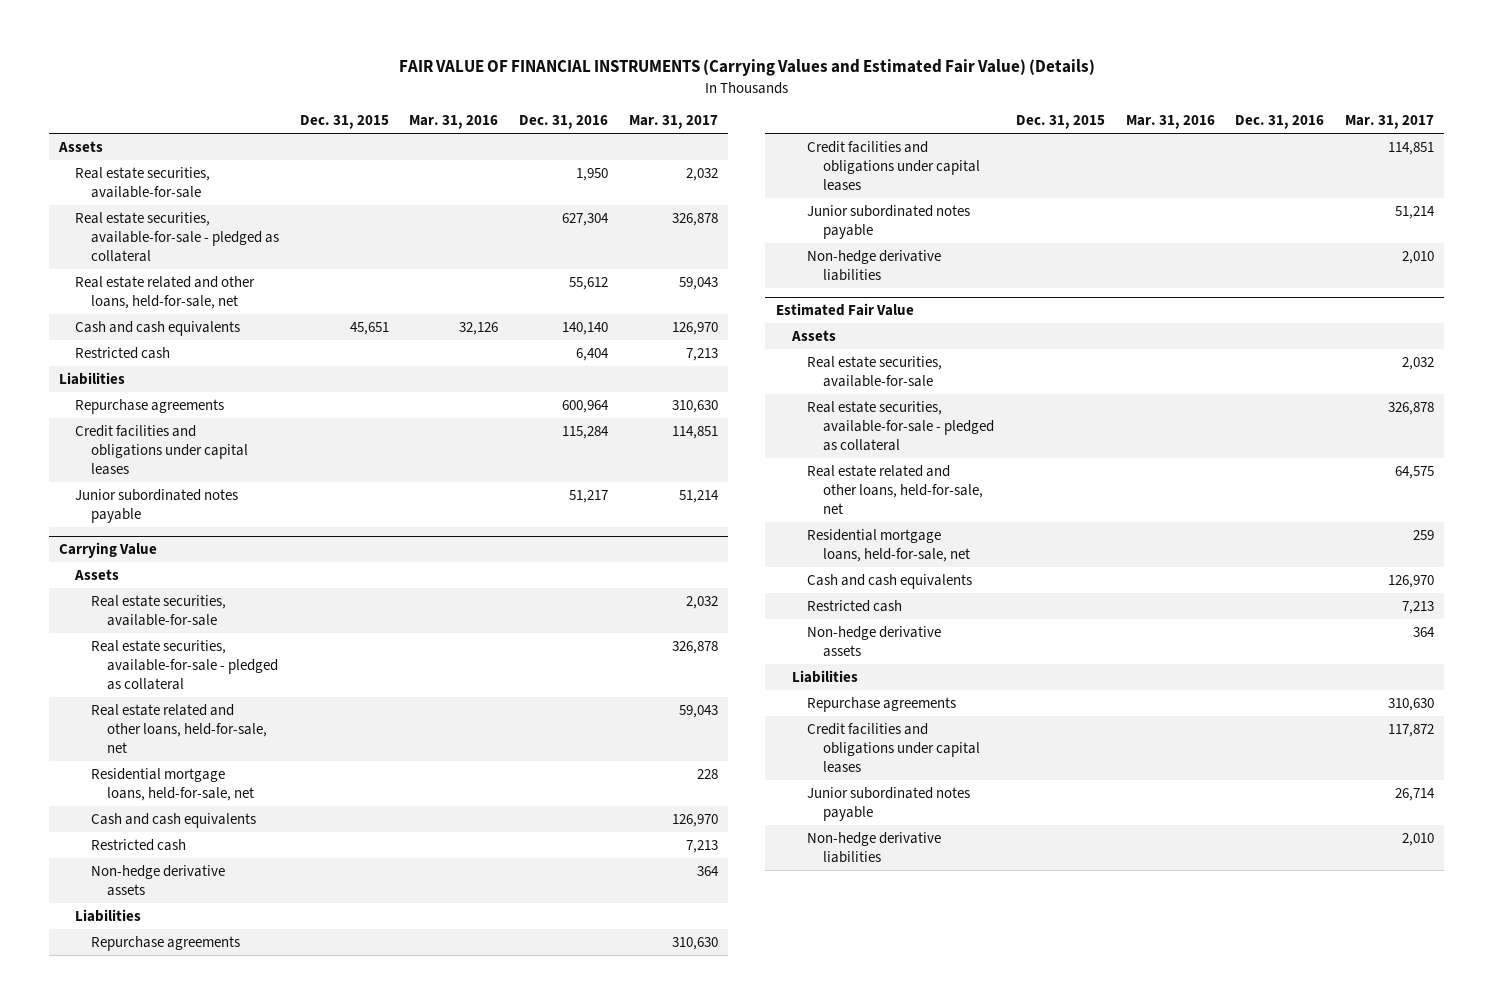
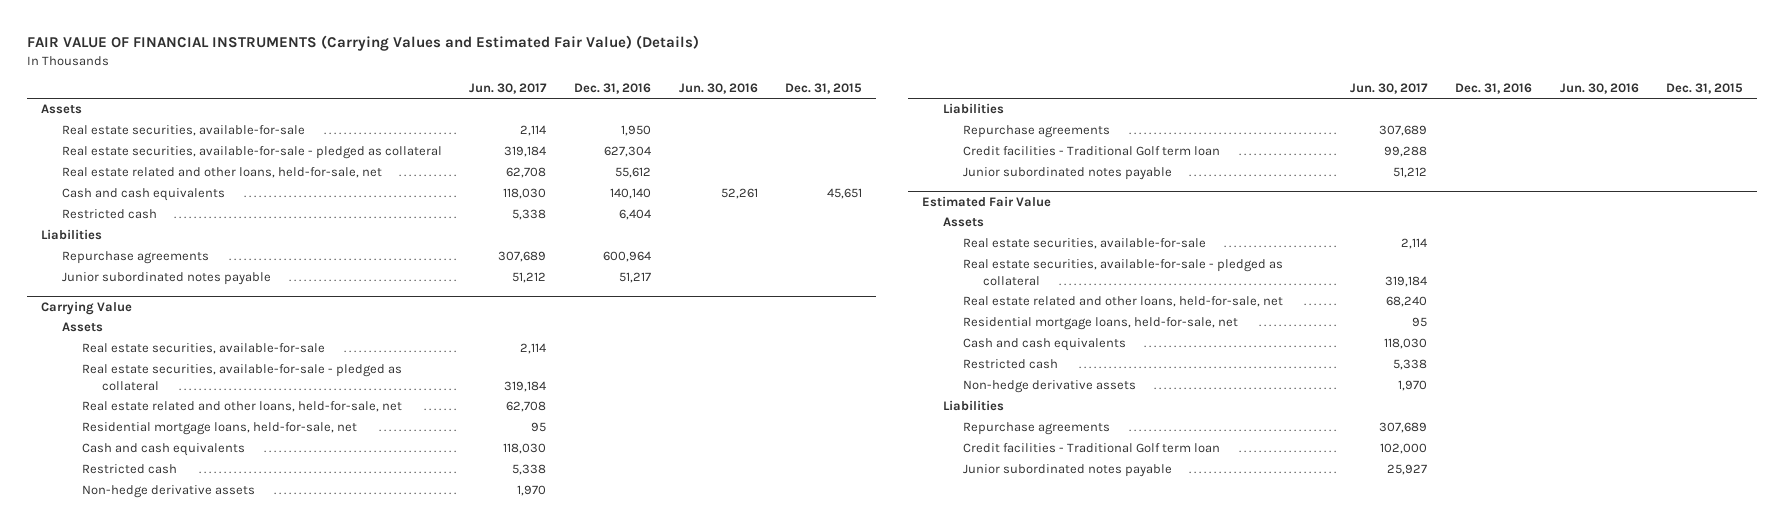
- | Dec. 31, 2015 | Mar. 31, 2016 | Dec. 31, 2016 | Mar. 31, 2017
+ | Jun. 30, 2017 | Dec. 31, 2016 | Jun. 30, 2016 | Dec. 31, 2015
- Credit facilities and obligations under capital leases | | | 115,284 | 114,851
@ Carrying Value
- Credit facilities and obligations under capital leases | | | | 114,851
+ Credit facilities - Traditional Golf term loan | 99,288 | | |
- Non-hedge derivative liabilities | | | | 2,010
@ Estimated Fair Value
- Credit facilities and obligations under capital leases | | | | 117,872
+ Credit facilities - Traditional Golf term loan | 102,000 | | |
- Non-hedge derivative liabilities | | | | 2,010

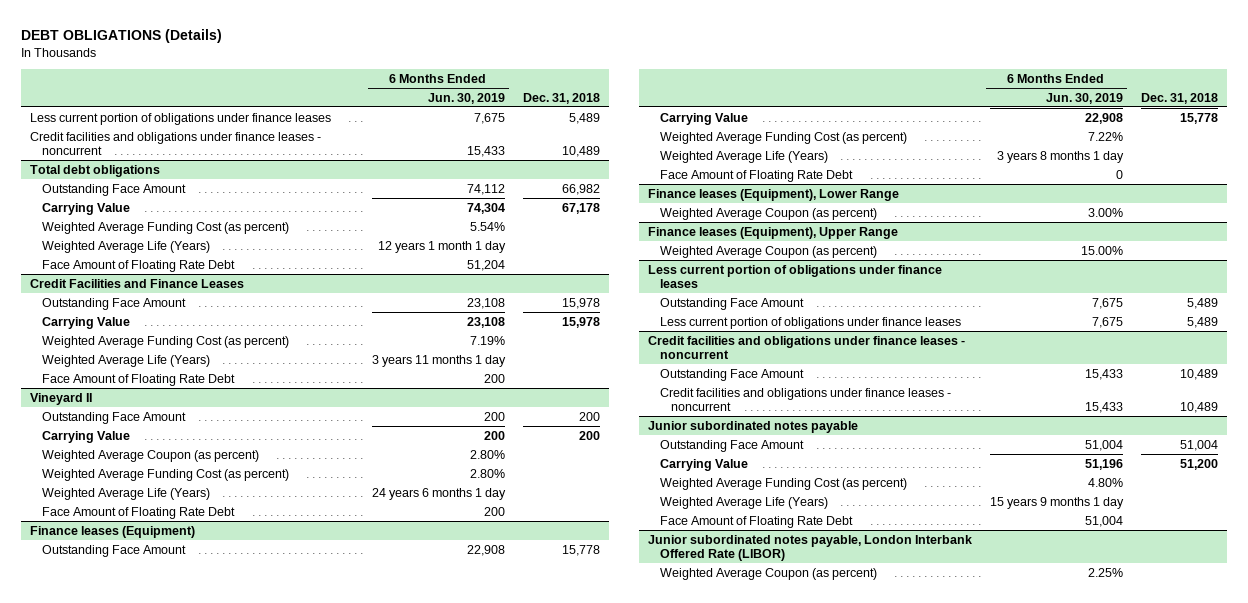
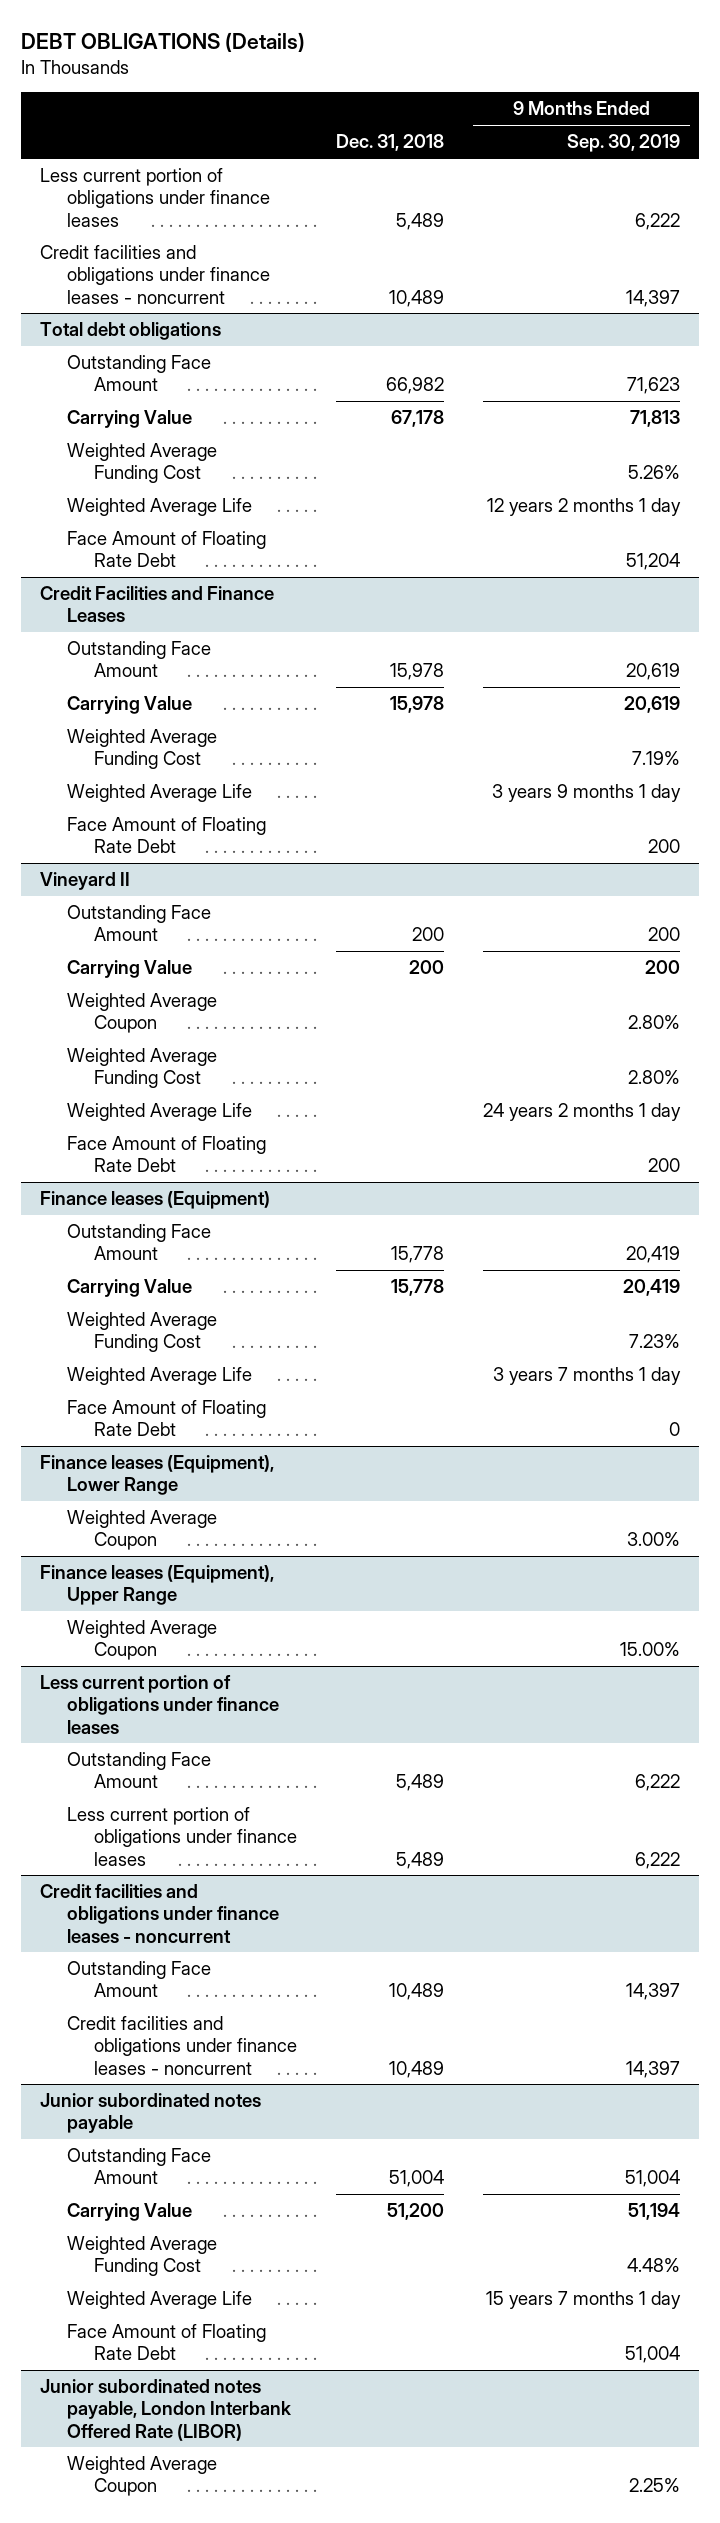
- | 6 Months Ended Jun. 30, 2019 | Dec. 31, 2018
+ | Dec. 31, 2018 | 9 Months Ended Sep. 30, 2019
@ Total debt obligations
- Weighted Average Funding Cost (as percent) | 5.54% |
- Weighted Average Life (Years) | 12 years 1 month 1 day |
+ Weighted Average Funding Cost | | 5.26%
+ Weighted Average Life | | 12 years 2 months 1 day
@ Credit Facilities and Finance Leases
- Weighted Average Funding Cost (as percent) | 7.19% |
- Weighted Average Life (Years) | 3 years 11 months 1 day |
+ Weighted Average Funding Cost | | 7.19%
+ Weighted Average Life | | 3 years 9 months 1 day
@ Vineyard II
- Weighted Average Coupon (as percent) | 2.80% |
- Weighted Average Funding Cost (as percent) | 2.80% |
- Weighted Average Life (Years) | 24 years 6 months 1 day |
+ Weighted Average Coupon | | 2.80%
+ Weighted Average Funding Cost | | 2.80%
+ Weighted Average Life | | 24 years 2 months 1 day
@ Finance leases (Equipment)
- Weighted Average Funding Cost (as percent) | 7.22% |
- Weighted Average Life (Years) | 3 years 8 months 1 day |
+ Weighted Average Funding Cost | | 7.23%
+ Weighted Average Life | | 3 years 7 months 1 day
@ Finance leases (Equipment), Lower Range
- Weighted Average Coupon (as percent) | 3.00% |
+ Weighted Average Coupon | | 3.00%
@ Finance leases (Equipment), Upper Range
- Weighted Average Coupon (as percent) | 15.00% |
+ Weighted Average Coupon | | 15.00%
@ Junior subordinated notes payable
- Weighted Average Funding Cost (as percent) | 4.80% |
- Weighted Average Life (Years) | 15 years 9 months 1 day |
+ Weighted Average Funding Cost | | 4.48%
+ Weighted Average Life | | 15 years 7 months 1 day
@ Junior subordinated notes payable, London Interbank Offered Rate (LIBOR)
- Weighted Average Coupon (as percent) | 2.25% |
+ Weighted Average Coupon | | 2.25%

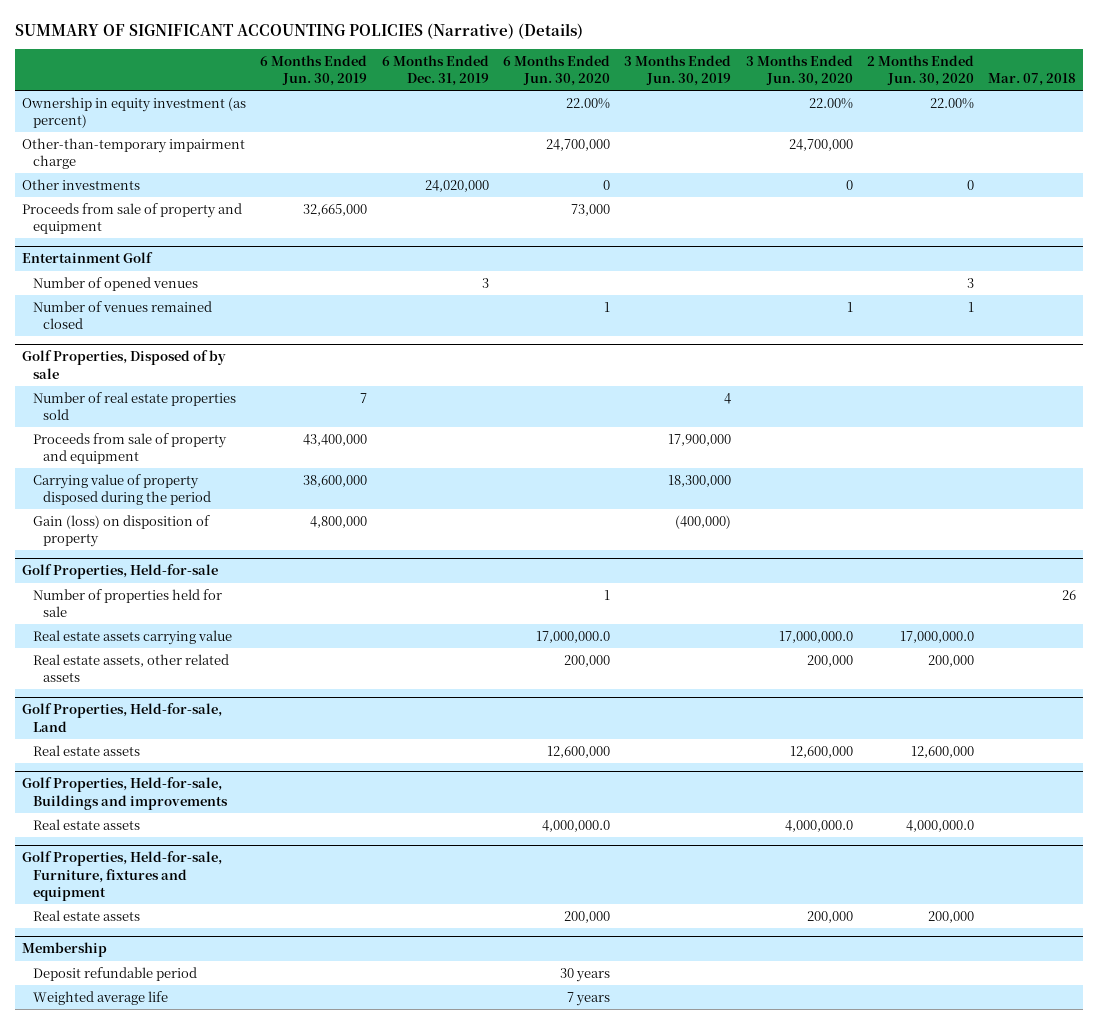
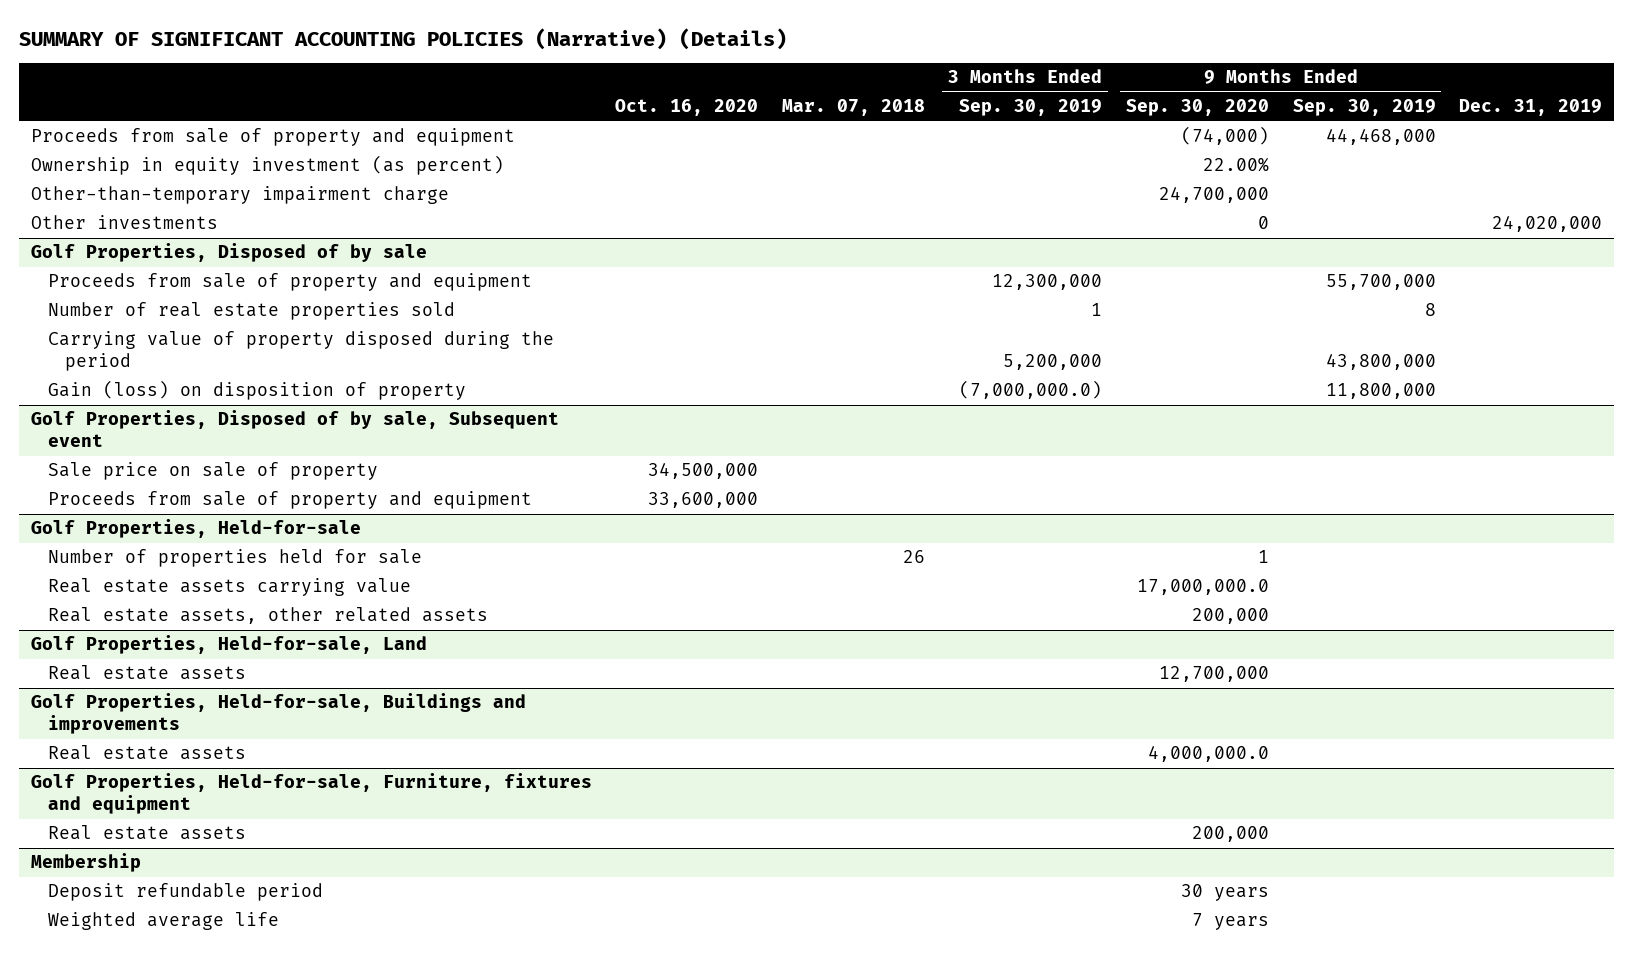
- | 6 Months Ended Jun. 30, 2019 | 6 Months Ended Dec. 31, 2019 | 6 Months Ended Jun. 30, 2020 | 3 Months Ended Jun. 30, 2019 | 3 Months Ended Jun. 30, 2020 | 2 Months Ended Jun. 30, 2020 | Mar. 07, 2018
+ | Oct. 16, 2020 | Mar. 07, 2018 | 3 Months Ended Sep. 30, 2019 | 9 Months Ended Sep. 30, 2020 | 9 Months Ended Sep. 30, 2019 | Dec. 31, 2019
moved up: Proceeds from sale of property and equipment | | | | (74,000) | 44,468,000 |
- Entertainment Golf
- Number of opened venues | | 3 | | | | 3 |
- Number of venues remained closed | | | 1 | | 1 | 1 |
@ Golf Properties, Disposed of by sale
moved down: Number of real estate properties sold | | | 1 | | 8 |
+ Golf Properties, Disposed of by sale, Subsequent event
+ Sale price on sale of property | 34,500,000 | | | | |
+ Proceeds from sale of property and equipment | 33,600,000 | | | | |

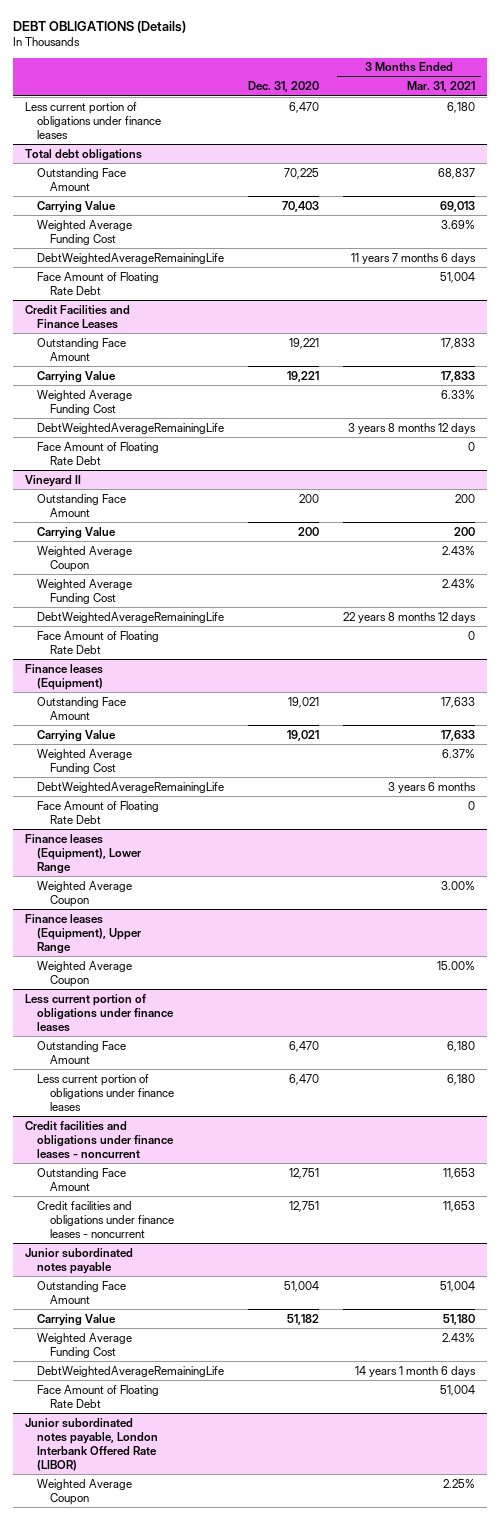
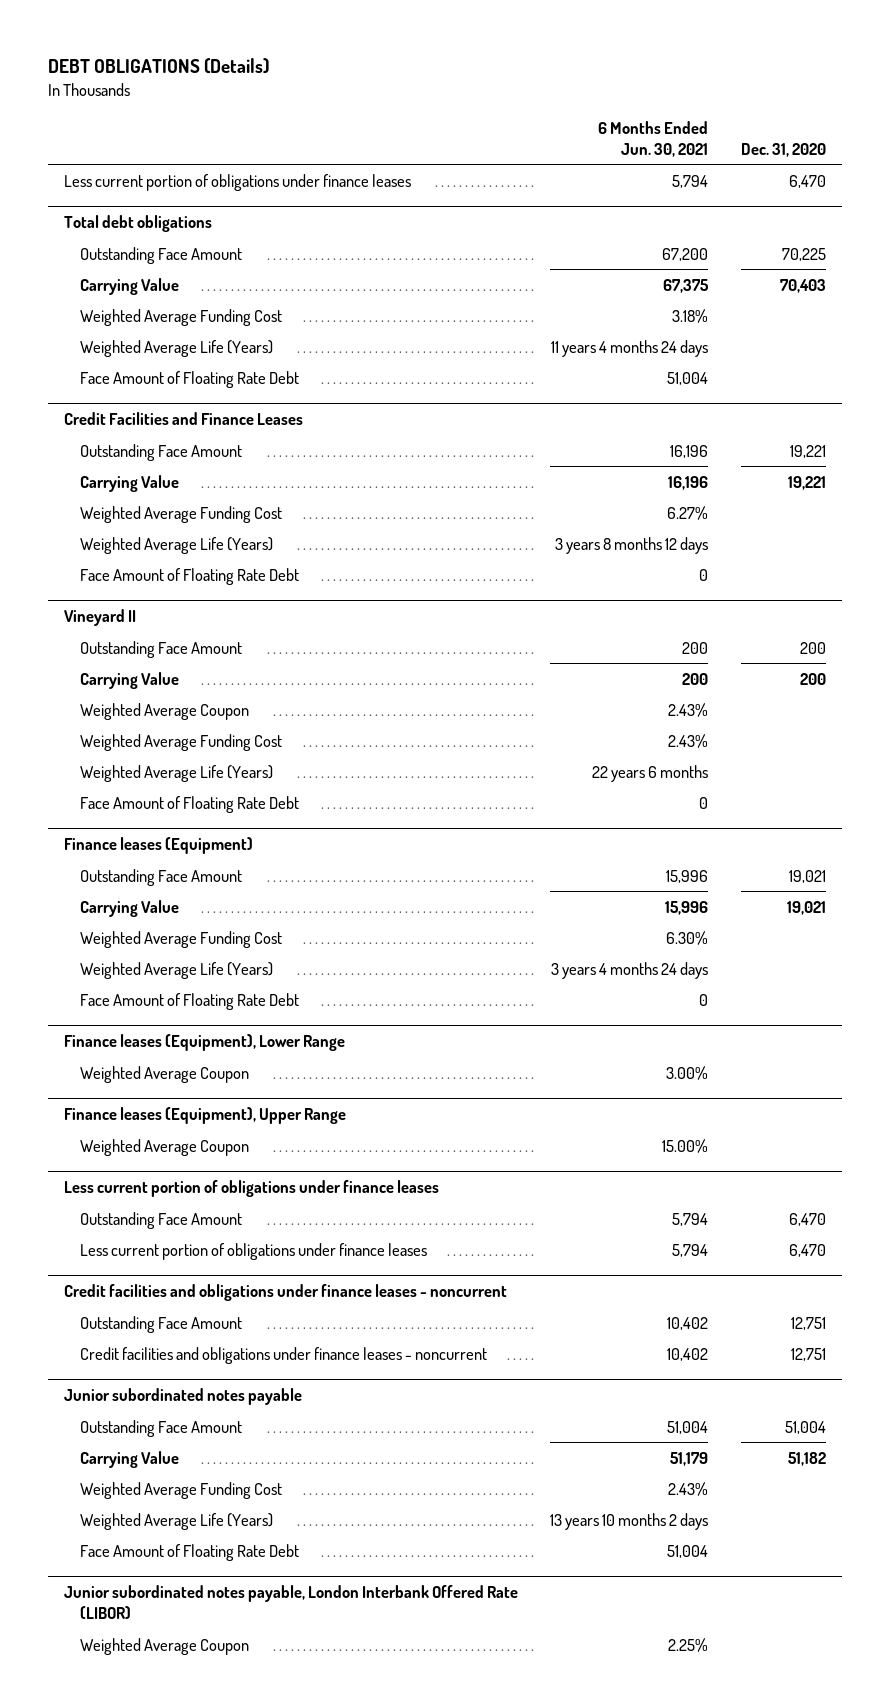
- | Dec. 31, 2020 | 3 Months Ended Mar. 31, 2021
+ | 6 Months Ended Jun. 30, 2021 | Dec. 31, 2020
@ Total debt obligations
- DebtWeightedAverageRemainingLife | | 11 years 7 months 6 days
+ Weighted Average Life (Years) | 11 years 4 months 24 days |
@ Credit Facilities and Finance Leases
- DebtWeightedAverageRemainingLife | | 3 years 8 months 12 days
+ Weighted Average Life (Years) | 3 years 8 months 12 days |
@ Vineyard II
- DebtWeightedAverageRemainingLife | | 22 years 8 months 12 days
+ Weighted Average Life (Years) | 22 years 6 months |
@ Finance leases (Equipment)
- DebtWeightedAverageRemainingLife | | 3 years 6 months
+ Weighted Average Life (Years) | 3 years 4 months 24 days |
@ Junior subordinated notes payable
- DebtWeightedAverageRemainingLife | | 14 years 1 month 6 days
+ Weighted Average Life (Years) | 13 years 10 months 2 days |

